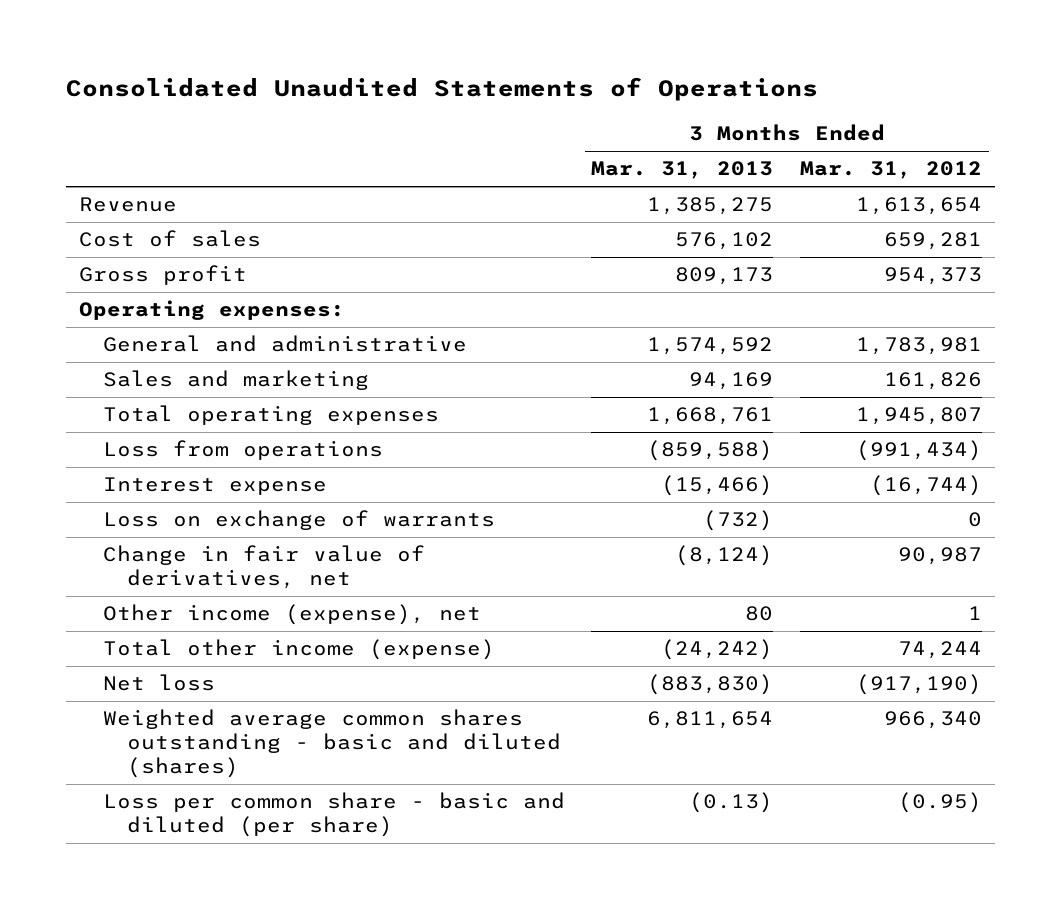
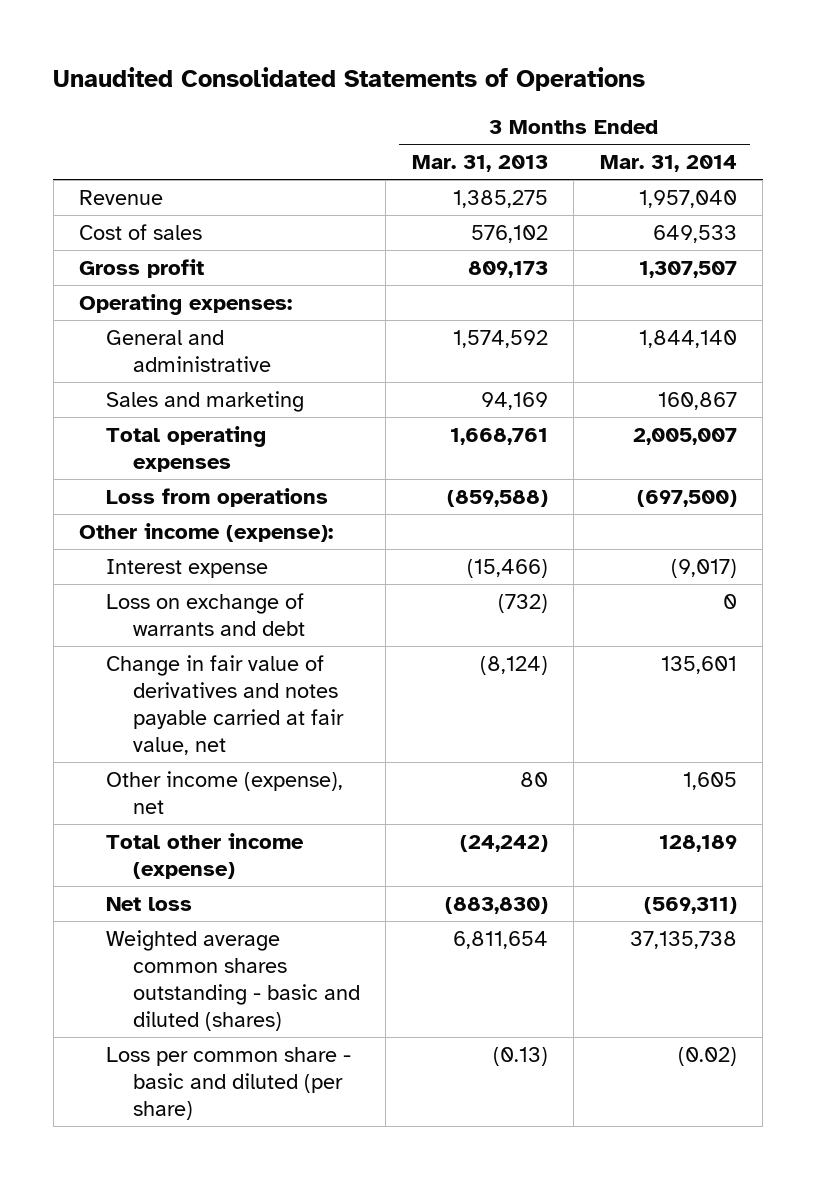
- Consolidated Unaudited Statements of Operations
+ Unaudited Consolidated Statements of Operations
- | 3 Months Ended Mar. 31, 2013 | 3 Months Ended Mar. 31, 2012
+ | 3 Months Ended Mar. 31, 2013 | 3 Months Ended Mar. 31, 2014
+ Other income (expense):
- Loss on exchange of warrants | (732) | 0
- Change in fair value of derivatives, net | (8,124) | 90,987
+ Loss on exchange of warrants and debt | (732) | 0
+ Change in fair value of derivatives and notes payable carried at fair value, net | (8,124) | 135,601

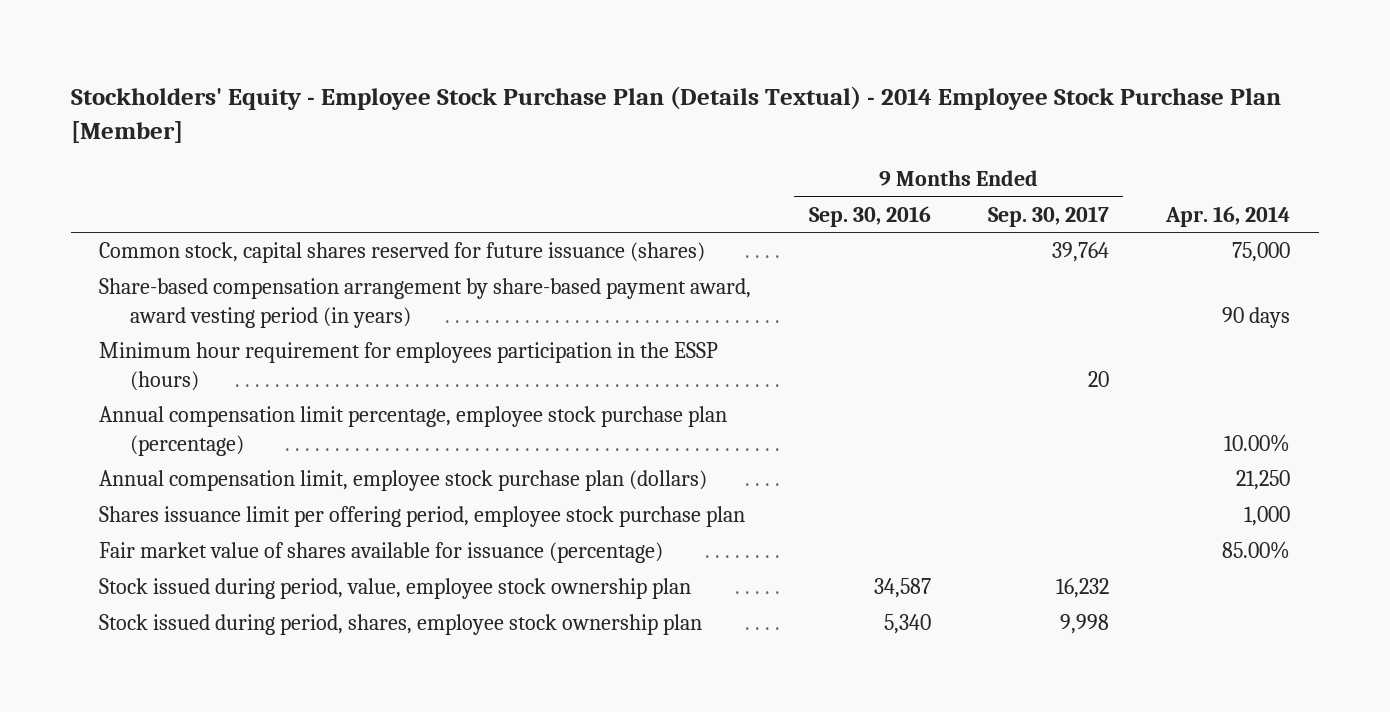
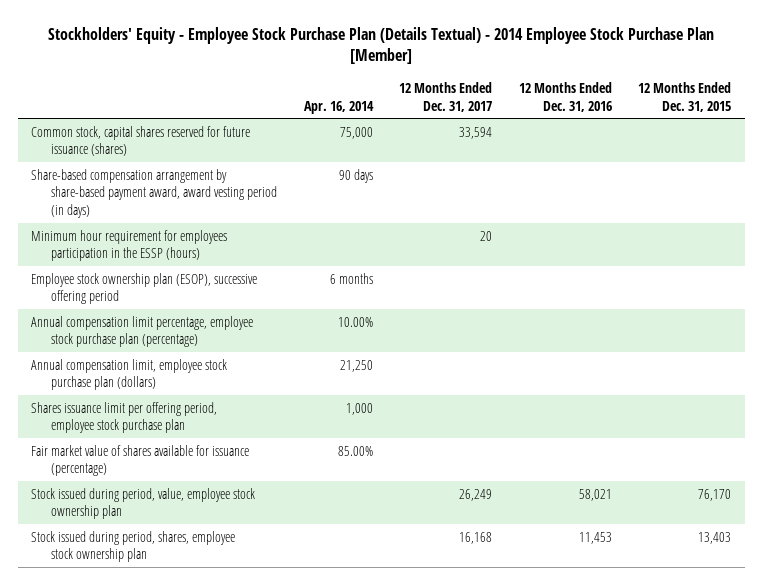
- | 9 Months Ended Sep. 30, 2016 | 9 Months Ended Sep. 30, 2017 | Apr. 16, 2014
+ | Apr. 16, 2014 | 12 Months Ended Dec. 31, 2017 | 12 Months Ended Dec. 31, 2016 | 12 Months Ended Dec. 31, 2015
- Share-based compensation arrangement by share-based payment award, award vesting period (in years) | | | 90 days
+ Share-based compensation arrangement by share-based payment award, award vesting period (in days) | 90 days | | |
+ Employee stock ownership plan (ESOP), successive offering period | 6 months | | |

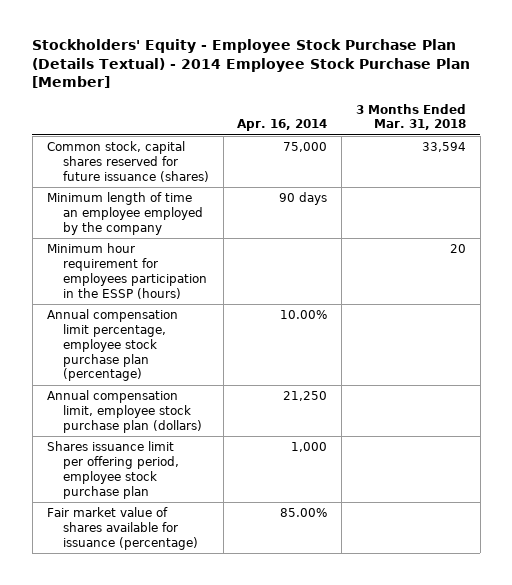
- | Apr. 16, 2014 | 12 Months Ended Dec. 31, 2017 | 12 Months Ended Dec. 31, 2016 | 12 Months Ended Dec. 31, 2015
+ | Apr. 16, 2014 | 3 Months Ended Mar. 31, 2018
- Share-based compensation arrangement by share-based payment award, award vesting period (in days) | 90 days | | |
+ Minimum length of time an employee employed by the company | 90 days |
- Employee stock ownership plan (ESOP), successive offering period | 6 months | | |
- Stock issued during period, value, employee stock ownership plan | | 26,249 | 58,021 | 76,170
- Stock issued during period, shares, employee stock ownership plan | | 16,168 | 11,453 | 13,403

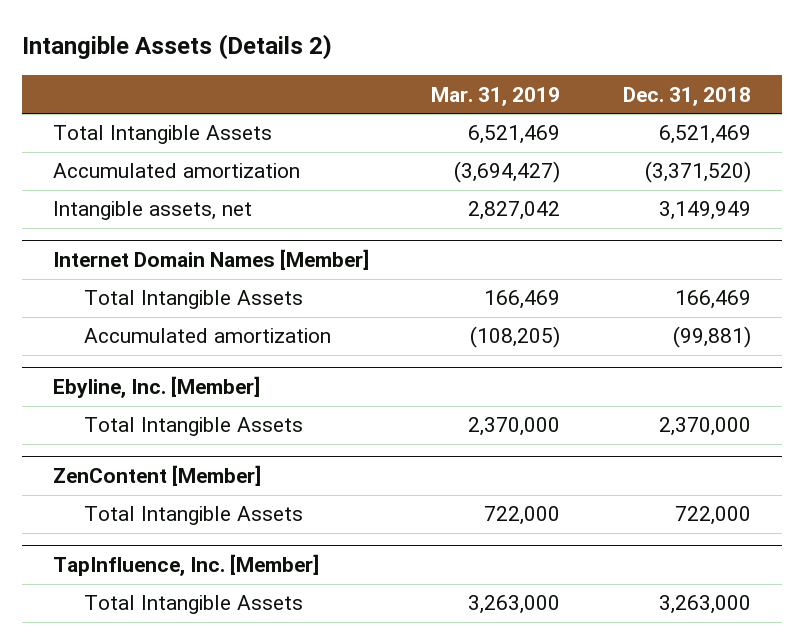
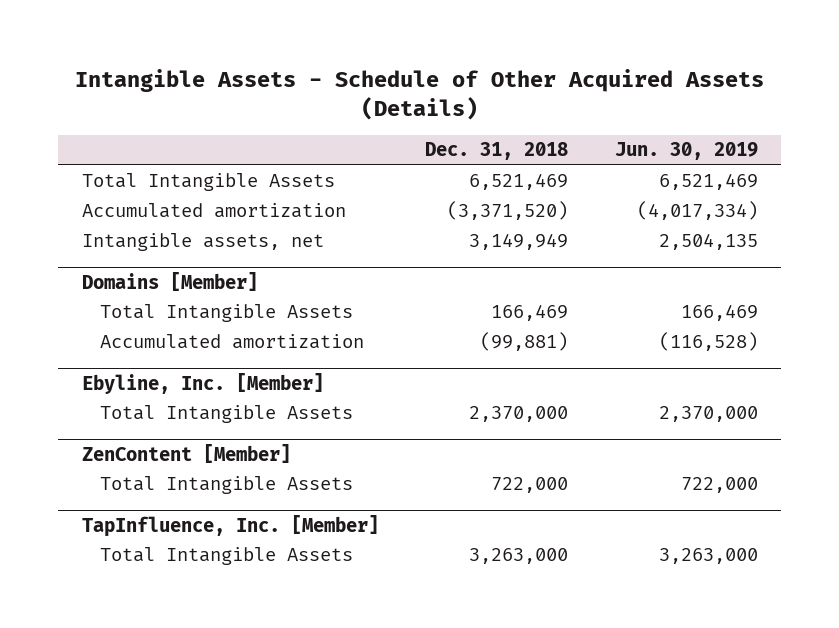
- Intangible Assets (Details 2)
+ Intangible Assets - Schedule of Other Acquired Assets (Details)
- | Mar. 31, 2019 | Dec. 31, 2018
+ | Dec. 31, 2018 | Jun. 30, 2019
- Internet Domain Names [Member]
+ Domains [Member]

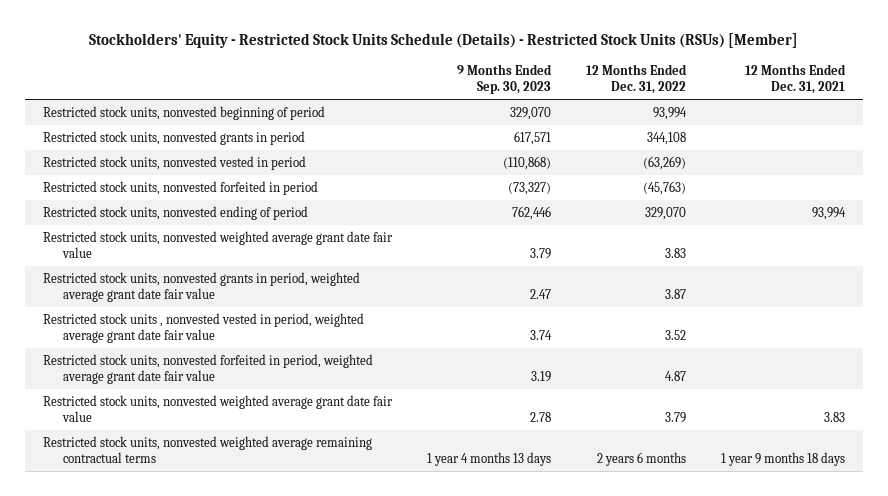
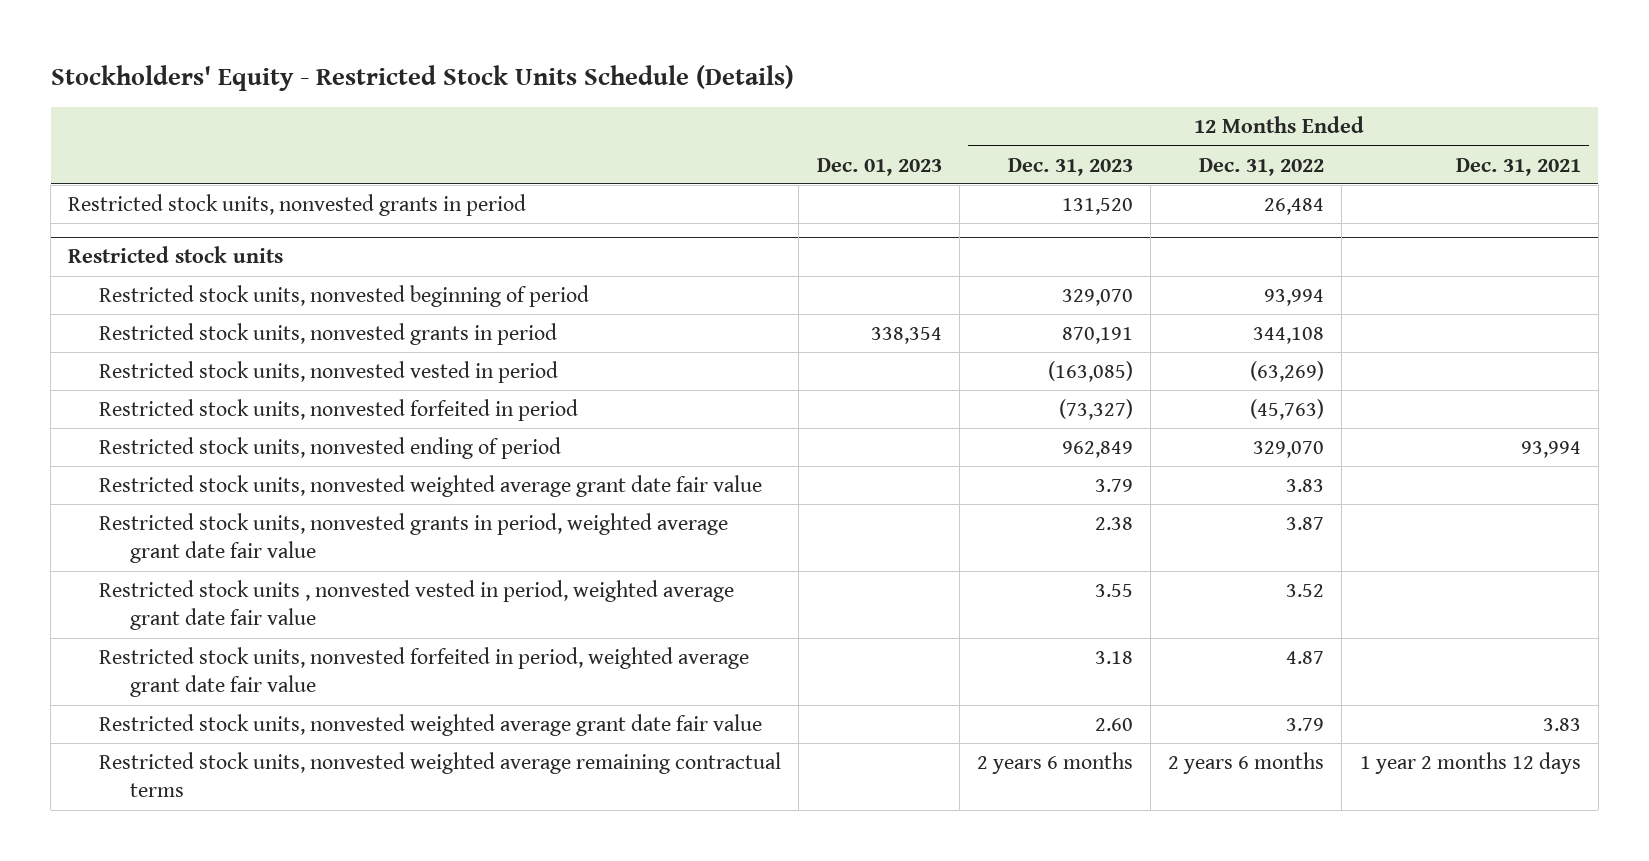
- Stockholders' Equity - Restricted Stock Units Schedule (Details) - Restricted Stock Units (RSUs) [Member]
+ Stockholders' Equity - Restricted Stock Units Schedule (Details)
- | 9 Months Ended Sep. 30, 2023 | 12 Months Ended Dec. 31, 2022 | 12 Months Ended Dec. 31, 2021
+ | Dec. 01, 2023 | 12 Months Ended Dec. 31, 2023 | 12 Months Ended Dec. 31, 2022 | 12 Months Ended Dec. 31, 2021
+ Restricted stock units, nonvested grants in period | | 131,520 | 26,484 |
+ Restricted stock units
- Restricted stock units, nonvested weighted average remaining contractual terms | 1 year 4 months 13 days | 2 years 6 months | 1 year 9 months 18 days
+ Restricted stock units, nonvested weighted average remaining contractual terms | | 2 years 6 months | 2 years 6 months | 1 year 2 months 12 days

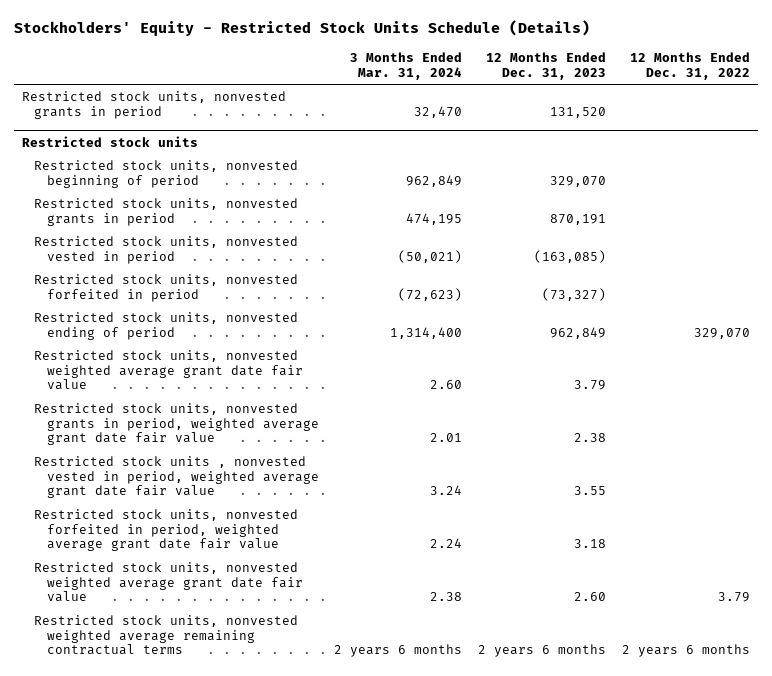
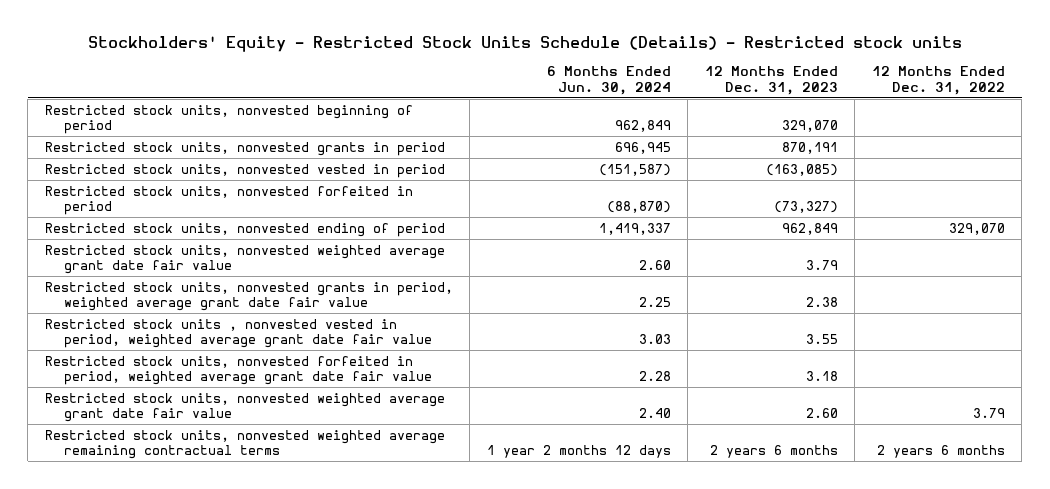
- Stockholders' Equity - Restricted Stock Units Schedule (Details)
+ Stockholders' Equity - Restricted Stock Units Schedule (Details) - Restricted stock units
- | 3 Months Ended Mar. 31, 2024 | 12 Months Ended Dec. 31, 2023 | 12 Months Ended Dec. 31, 2022
+ | 6 Months Ended Jun. 30, 2024 | 12 Months Ended Dec. 31, 2023 | 12 Months Ended Dec. 31, 2022
- Restricted stock units, nonvested grants in period | 32,470 | 131,520 |
- Restricted stock units

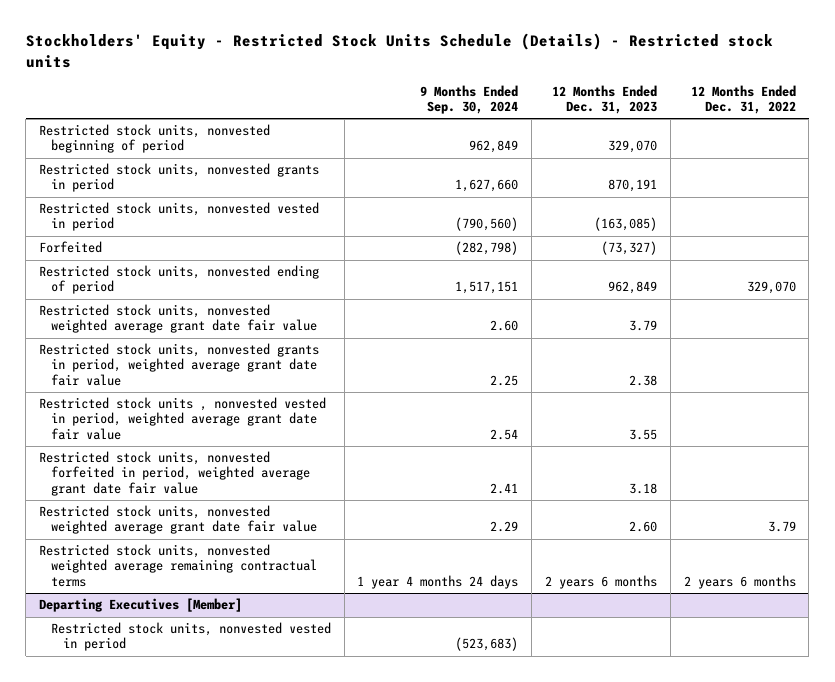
- | 6 Months Ended Jun. 30, 2024 | 12 Months Ended Dec. 31, 2023 | 12 Months Ended Dec. 31, 2022
+ | 9 Months Ended Sep. 30, 2024 | 12 Months Ended Dec. 31, 2023 | 12 Months Ended Dec. 31, 2022
- Restricted stock units, nonvested forfeited in period | (88,870) | (73,327) |
+ Forfeited | (282,798) | (73,327) |
+ Departing Executives [Member]
+ Restricted stock units, nonvested vested in period | (523,683) | |

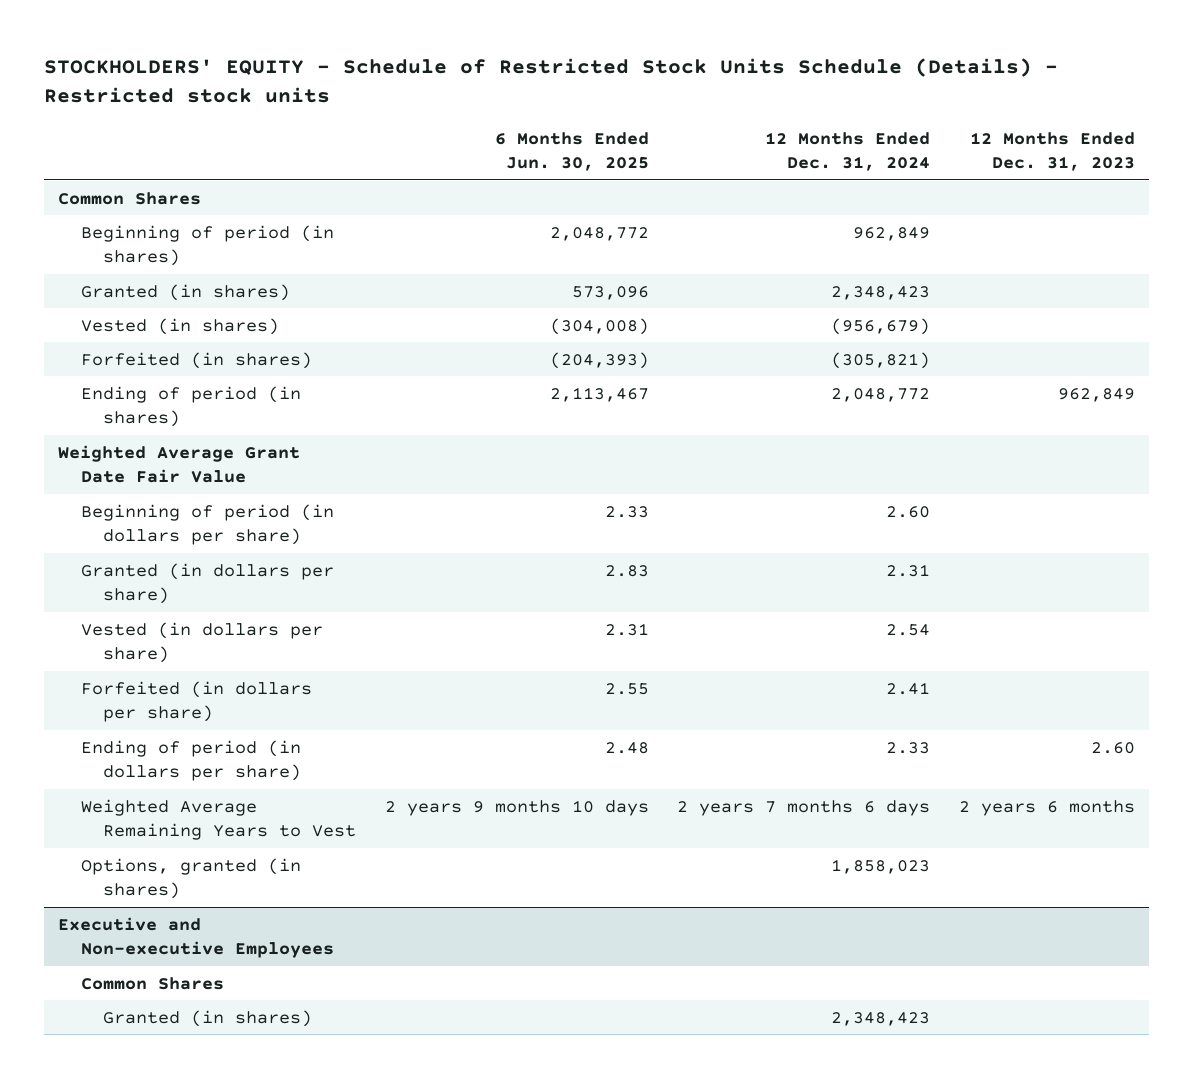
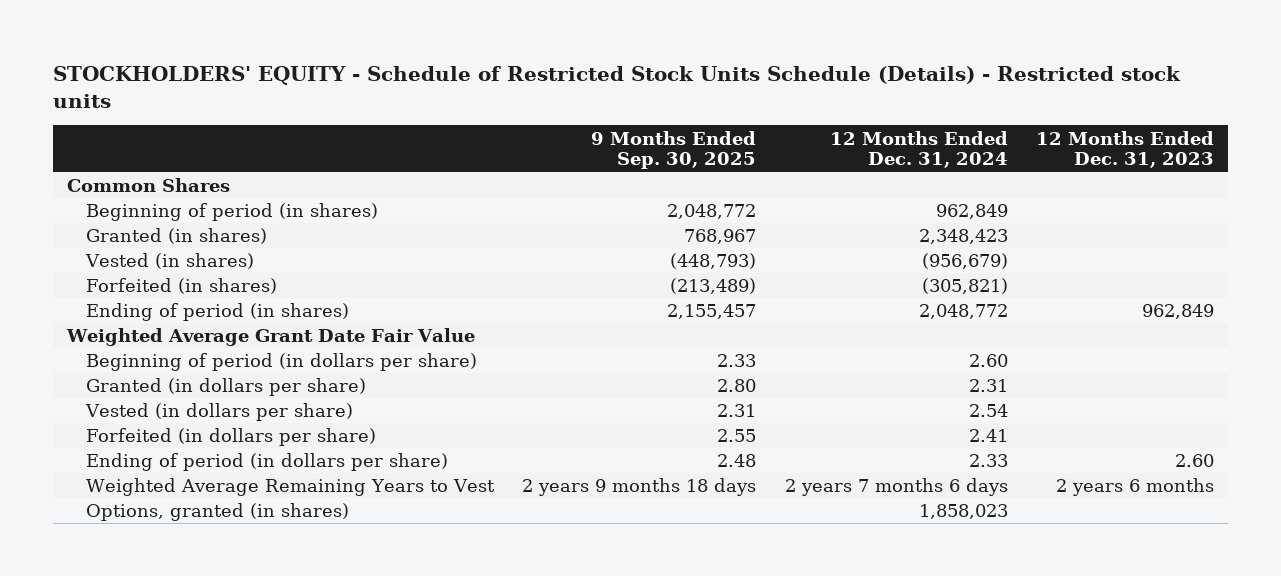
- | 6 Months Ended Jun. 30, 2025 | 12 Months Ended Dec. 31, 2024 | 12 Months Ended Dec. 31, 2023
+ | 9 Months Ended Sep. 30, 2025 | 12 Months Ended Dec. 31, 2024 | 12 Months Ended Dec. 31, 2023
- Executive and Non-executive Employees
- Common Shares
- Granted (in shares) | | 2,348,423 |

